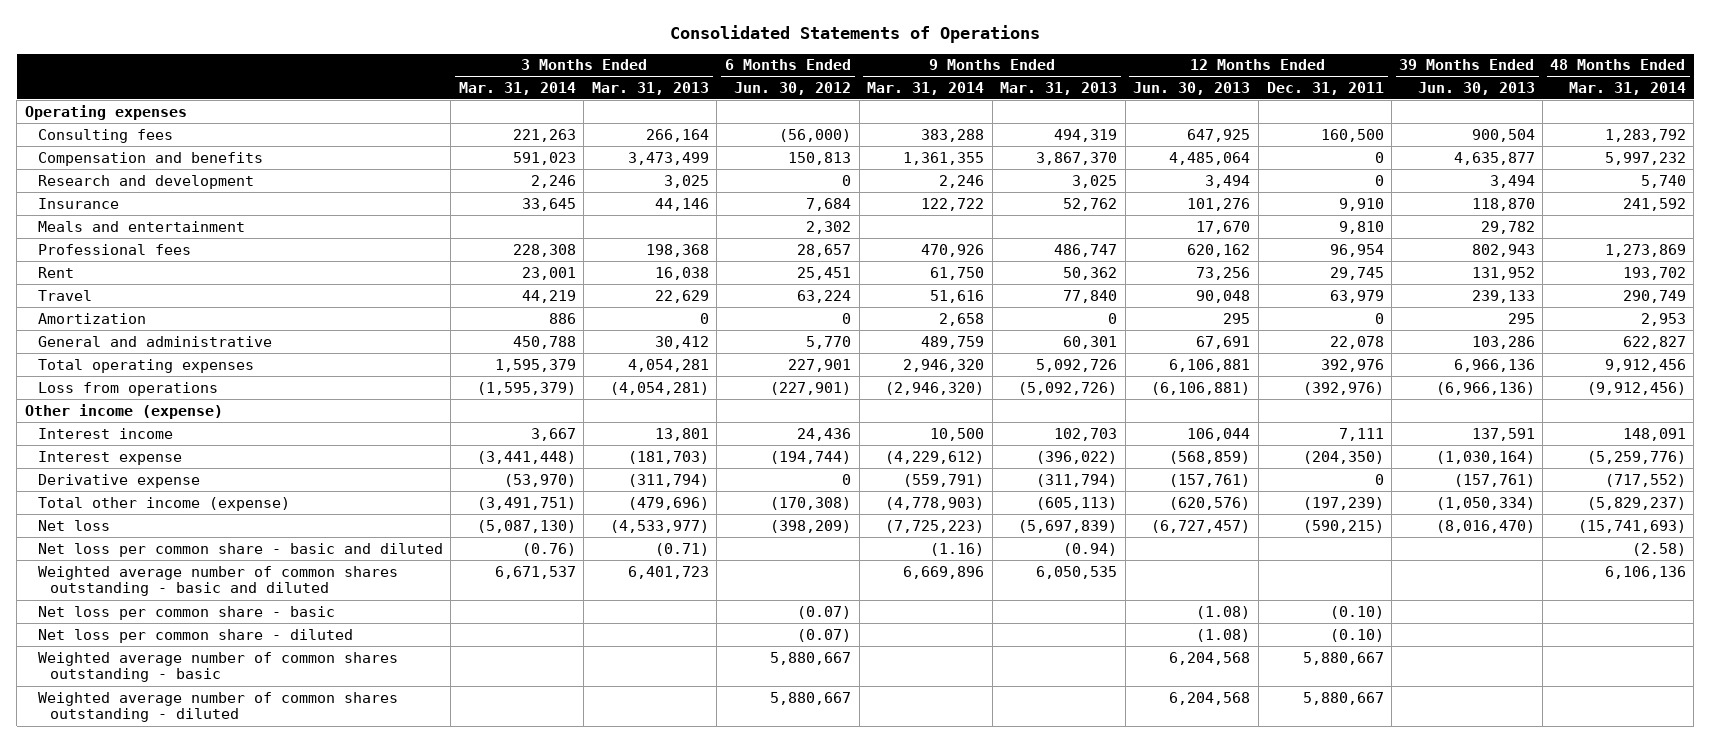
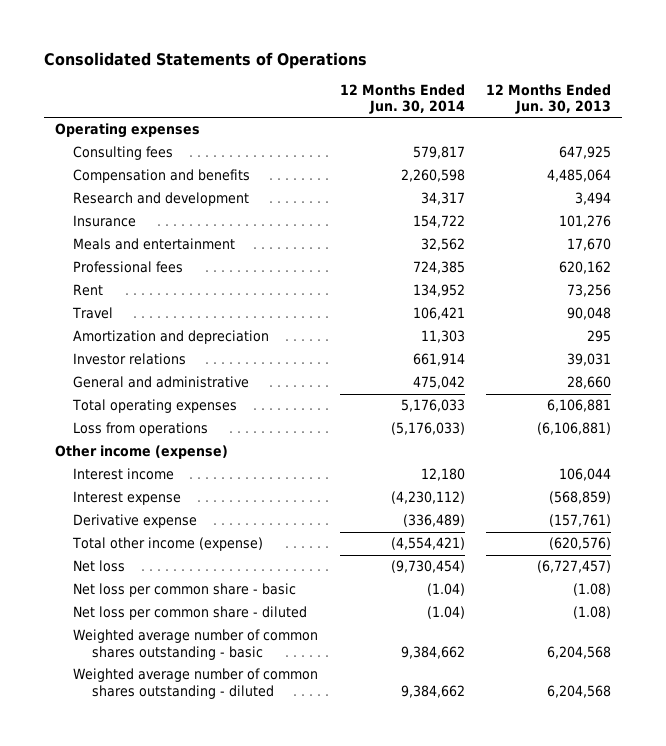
- | 3 Months Ended Mar. 31, 2014 | 3 Months Ended Mar. 31, 2013 | 6 Months Ended Jun. 30, 2012 | 9 Months Ended Mar. 31, 2014 | 9 Months Ended Mar. 31, 2013 | 12 Months Ended Jun. 30, 2013 | 12 Months Ended Dec. 31, 2011 | 39 Months Ended Jun. 30, 2013 | 48 Months Ended Mar. 31, 2014
+ | 12 Months Ended Jun. 30, 2014 | 12 Months Ended Jun. 30, 2013
- Amortization | 886 | 0 | 0 | 2,658 | 0 | 295 | 0 | 295 | 2,953
- General and administrative | 450,788 | 30,412 | 5,770 | 489,759 | 60,301 | 67,691 | 22,078 | 103,286 | 622,827
+ Amortization and depreciation | 11,303 | 295
+ Investor relations | 661,914 | 39,031
+ General and administrative | 475,042 | 28,660
- Net loss per common share - basic and diluted | (0.76) | (0.71) | | (1.16) | (0.94) | | | | (2.58)
- Weighted average number of common shares outstanding - basic and diluted | 6,671,537 | 6,401,723 | | 6,669,896 | 6,050,535 | | | | 6,106,136

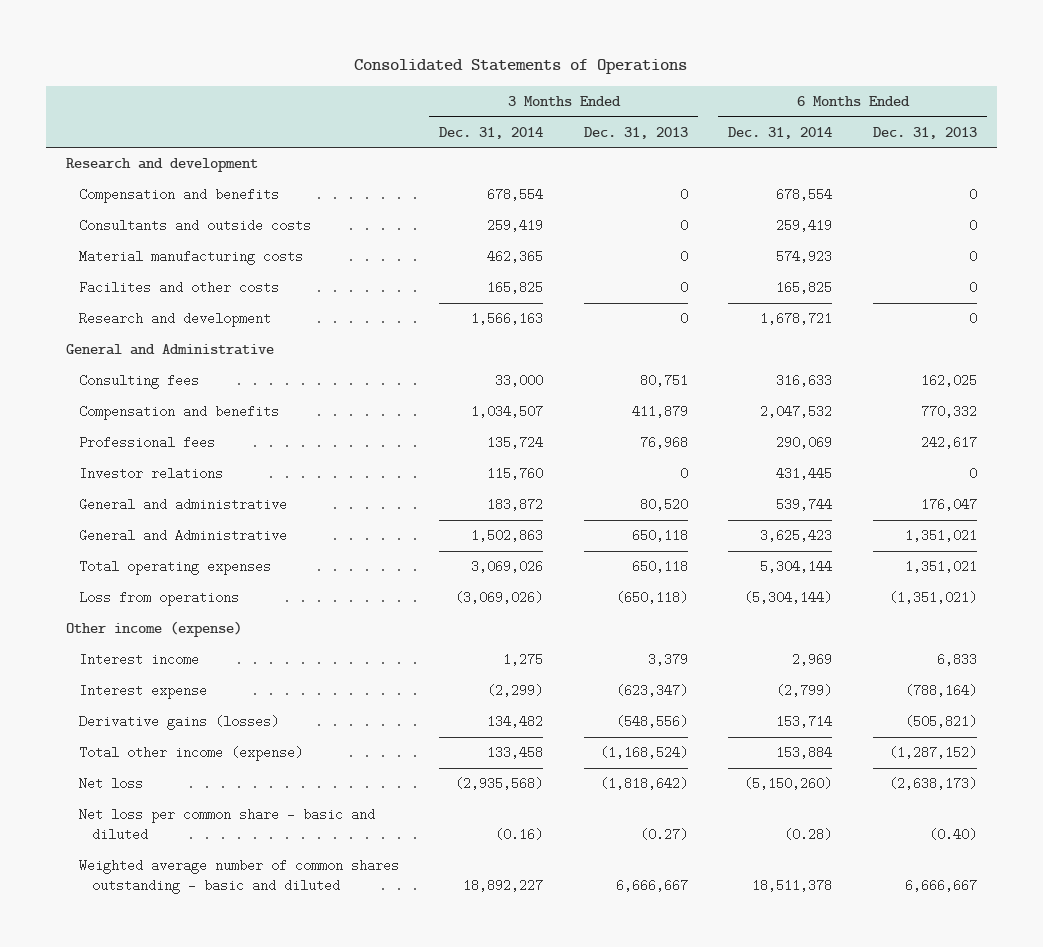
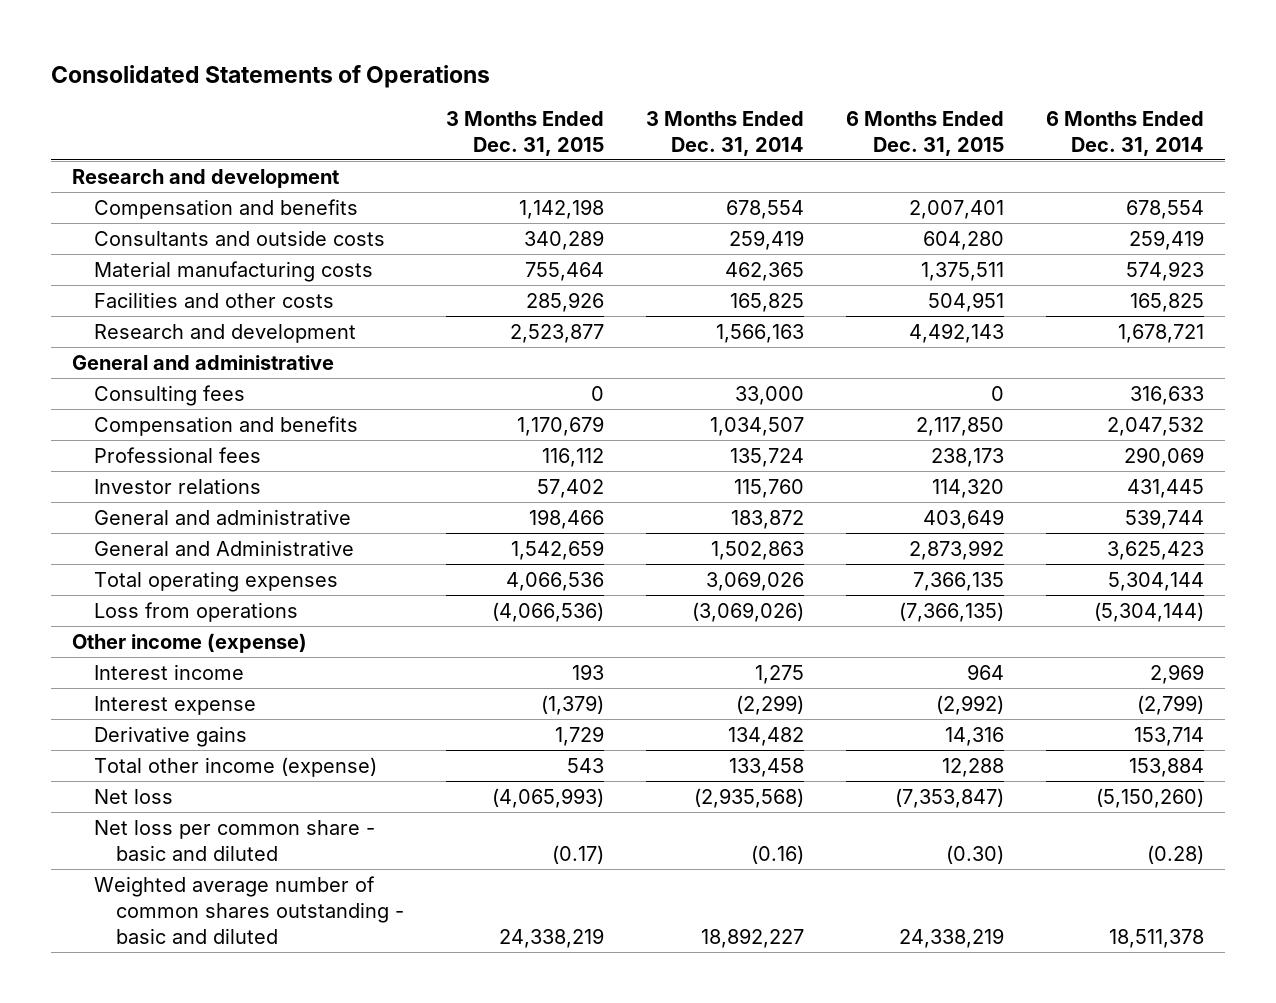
- | 3 Months Ended Dec. 31, 2014 | 3 Months Ended Dec. 31, 2013 | 6 Months Ended Dec. 31, 2014 | 6 Months Ended Dec. 31, 2013
+ | 3 Months Ended Dec. 31, 2015 | 3 Months Ended Dec. 31, 2014 | 6 Months Ended Dec. 31, 2015 | 6 Months Ended Dec. 31, 2014
- Facilites and other costs | 165,825 | 0 | 165,825 | 0
+ Facilities and other costs | 285,926 | 165,825 | 504,951 | 165,825
- General and Administrative
+ General and administrative
- Derivative gains (losses) | 134,482 | (548,556) | 153,714 | (505,821)
+ Derivative gains | 1,729 | 134,482 | 14,316 | 153,714

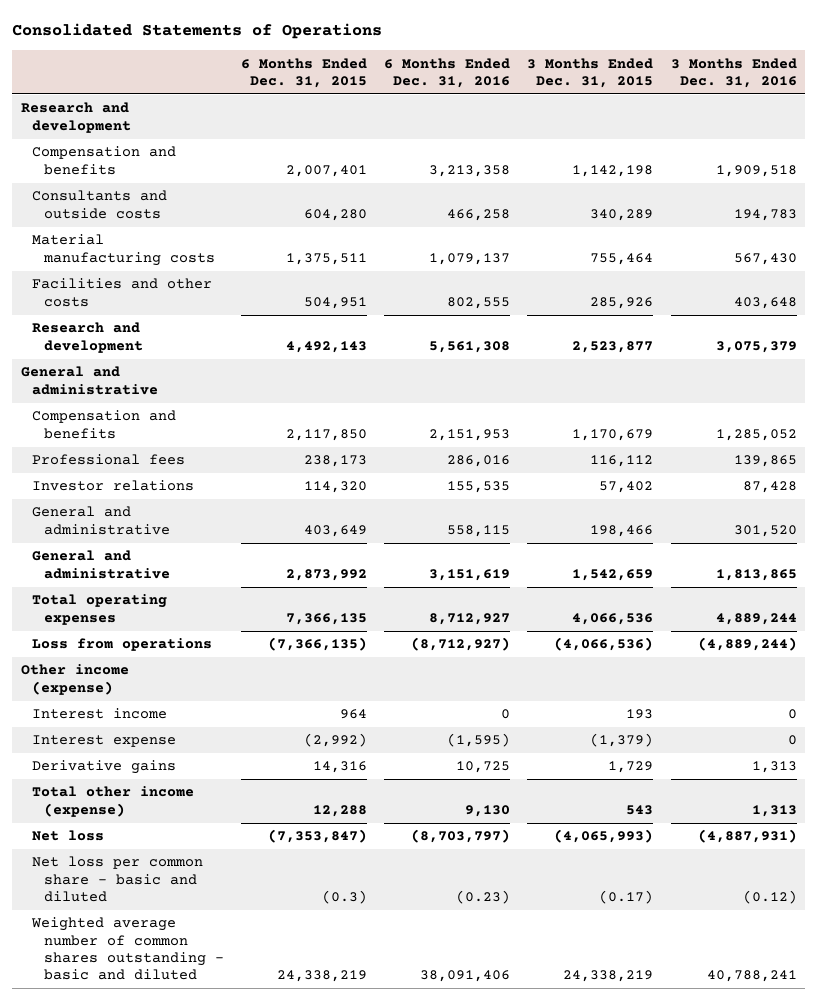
- | 3 Months Ended Dec. 31, 2015 | 3 Months Ended Dec. 31, 2014 | 6 Months Ended Dec. 31, 2015 | 6 Months Ended Dec. 31, 2014
+ | 6 Months Ended Dec. 31, 2015 | 6 Months Ended Dec. 31, 2016 | 3 Months Ended Dec. 31, 2015 | 3 Months Ended Dec. 31, 2016
- Consulting fees | 0 | 33,000 | 0 | 316,633
- General and Administrative | 1,542,659 | 1,502,863 | 2,873,992 | 3,625,423
+ General and administrative | 2,873,992 | 3,151,619 | 1,542,659 | 1,813,865
- Net loss per common share - basic and diluted | (0.17) | (0.16) | (0.30) | (0.28)
+ Net loss per common share - basic and diluted | (0.3) | (0.23) | (0.17) | (0.12)

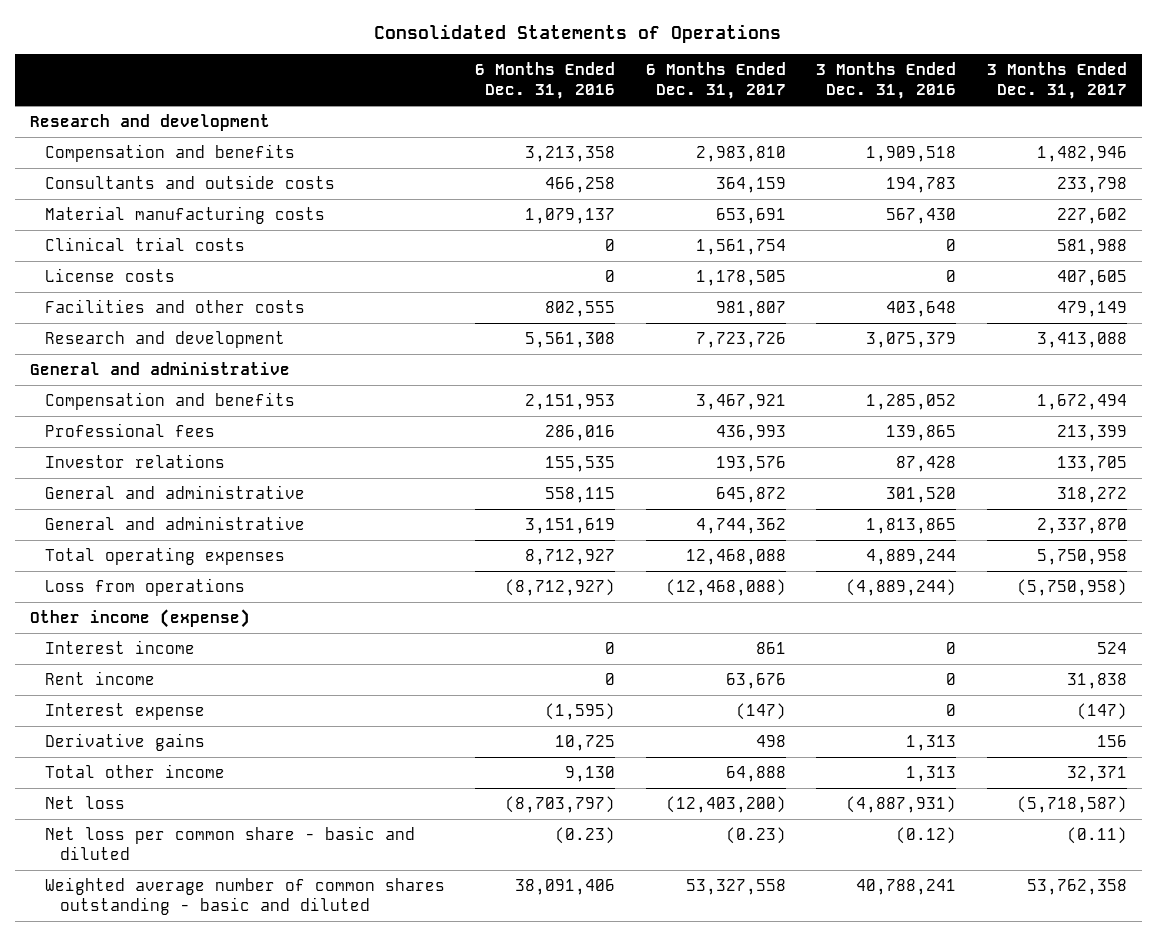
- | 6 Months Ended Dec. 31, 2015 | 6 Months Ended Dec. 31, 2016 | 3 Months Ended Dec. 31, 2015 | 3 Months Ended Dec. 31, 2016
+ | 6 Months Ended Dec. 31, 2016 | 6 Months Ended Dec. 31, 2017 | 3 Months Ended Dec. 31, 2016 | 3 Months Ended Dec. 31, 2017
+ Clinical trial costs | 0 | 1,561,754 | 0 | 581,988
+ License costs | 0 | 1,178,505 | 0 | 407,605
+ Rent income | 0 | 63,676 | 0 | 31,838
- Total other income (expense) | 12,288 | 9,130 | 543 | 1,313
+ Total other income | 9,130 | 64,888 | 1,313 | 32,371

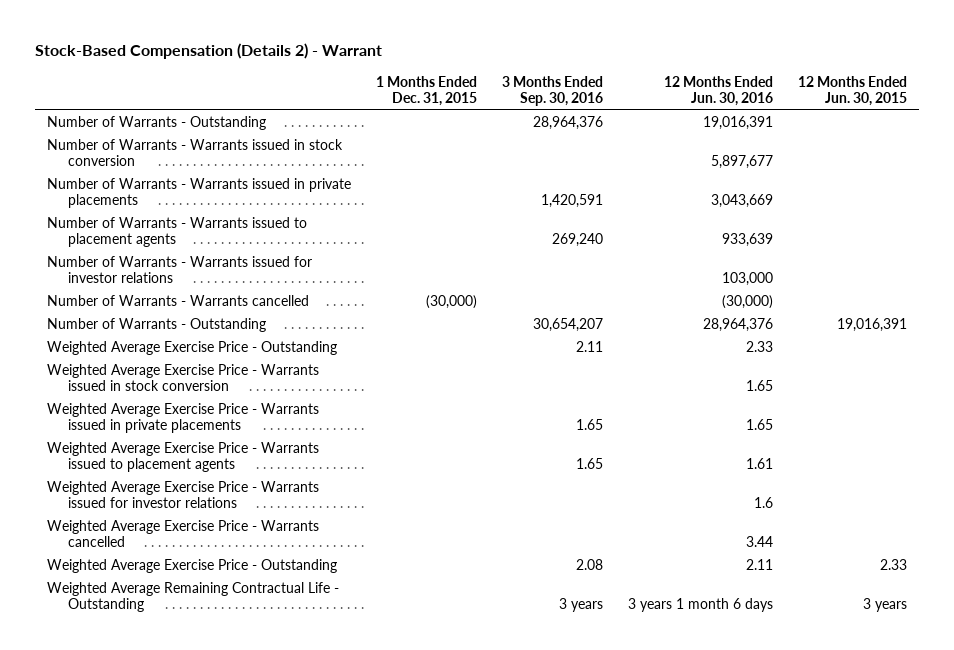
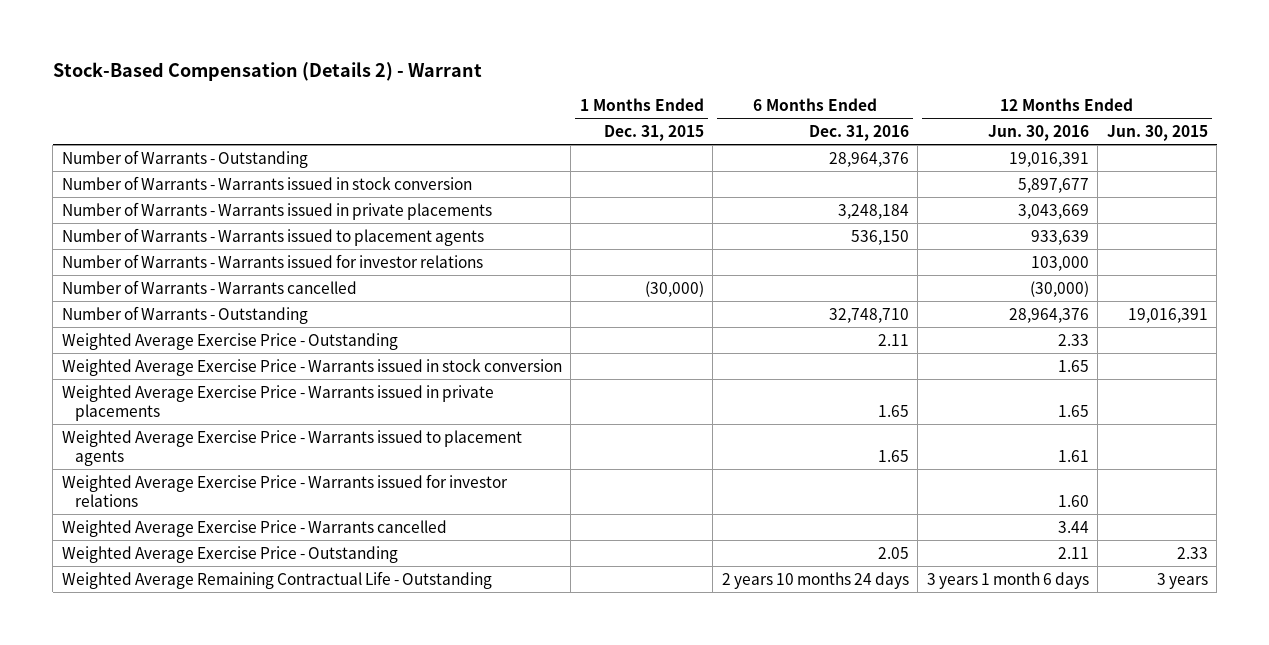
- | 1 Months Ended Dec. 31, 2015 | 3 Months Ended Sep. 30, 2016 | 12 Months Ended Jun. 30, 2016 | 12 Months Ended Jun. 30, 2015
+ | 1 Months Ended Dec. 31, 2015 | 6 Months Ended Dec. 31, 2016 | 12 Months Ended Jun. 30, 2016 | 12 Months Ended Jun. 30, 2015
- Weighted Average Exercise Price - Warrants issued for investor relations | | | 1.6 |
+ Weighted Average Exercise Price - Warrants issued for investor relations | | | 1.60 |

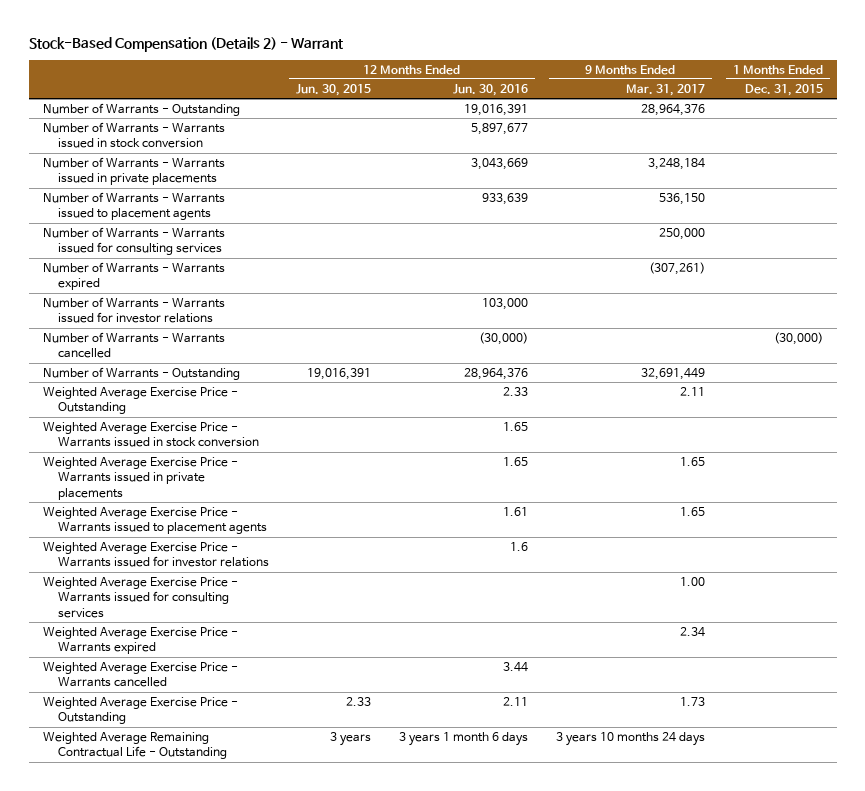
- | 1 Months Ended Dec. 31, 2015 | 6 Months Ended Dec. 31, 2016 | 12 Months Ended Jun. 30, 2016 | 12 Months Ended Jun. 30, 2015
+ | 12 Months Ended Jun. 30, 2015 | 12 Months Ended Jun. 30, 2016 | 9 Months Ended Mar. 31, 2017 | 1 Months Ended Dec. 31, 2015
+ Number of Warrants - Warrants issued for consulting services | | | 250,000 |
+ Number of Warrants - Warrants expired | | | (307,261) |
- Weighted Average Exercise Price - Warrants issued for investor relations | | | 1.60 |
+ Weighted Average Exercise Price - Warrants issued for investor relations | | 1.6 | |
+ Weighted Average Exercise Price - Warrants issued for consulting services | | | 1.00 |
+ Weighted Average Exercise Price - Warrants expired | | | 2.34 |

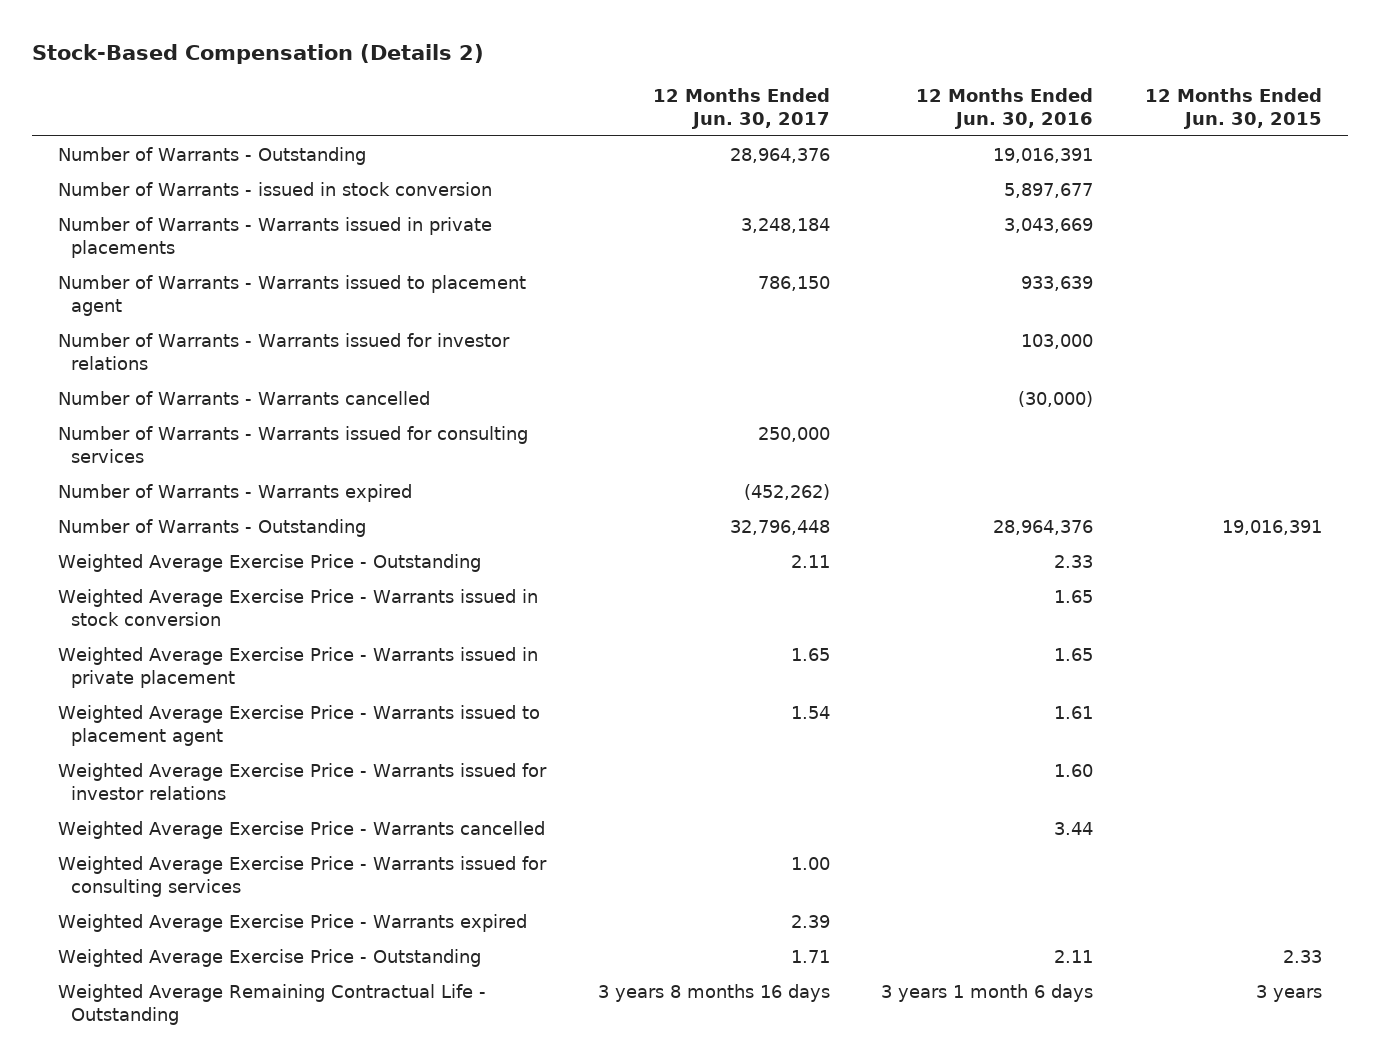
- Stock-Based Compensation (Details 2) - Warrant
+ Stock-Based Compensation (Details 2)
- | 12 Months Ended Jun. 30, 2015 | 12 Months Ended Jun. 30, 2016 | 9 Months Ended Mar. 31, 2017 | 1 Months Ended Dec. 31, 2015
+ | 12 Months Ended Jun. 30, 2017 | 12 Months Ended Jun. 30, 2016 | 12 Months Ended Jun. 30, 2015
- Number of Warrants - Warrants issued in stock conversion | | 5,897,677 | |
+ Number of Warrants - issued in stock conversion | | 5,897,677 |
- Number of Warrants - Warrants issued to placement agents | | 933,639 | 536,150 |
+ Number of Warrants - Warrants issued to placement agent | 786,150 | 933,639 |
moved down: Number of Warrants - Warrants issued for consulting services | 250,000 | |
moved down: Number of Warrants - Warrants expired | (452,262) | |
- Weighted Average Exercise Price - Warrants issued in private placements | | 1.65 | 1.65 |
- Weighted Average Exercise Price - Warrants issued to placement agents | | 1.61 | 1.65 |
- Weighted Average Exercise Price - Warrants issued for investor relations | | 1.6 | |
+ Weighted Average Exercise Price - Warrants issued in private placement | 1.65 | 1.65 |
+ Weighted Average Exercise Price - Warrants issued to placement agent | 1.54 | 1.61 |
+ Weighted Average Exercise Price - Warrants issued for investor relations | | 1.60 |
moved up: Weighted Average Exercise Price - Warrants cancelled | | 3.44 |

